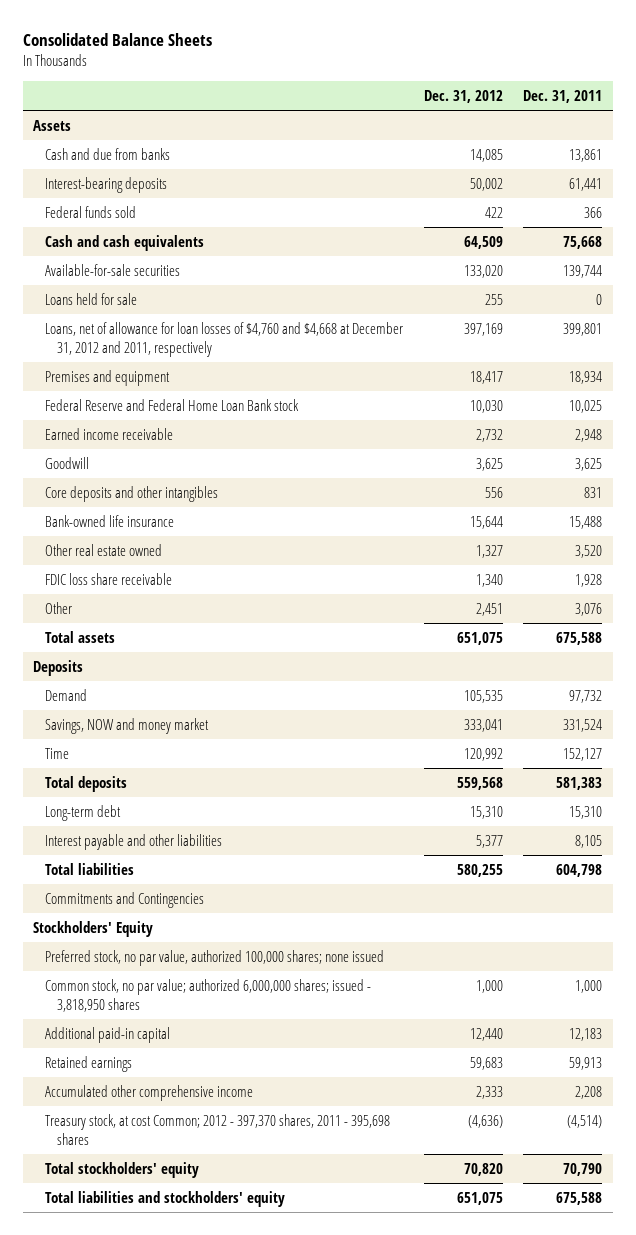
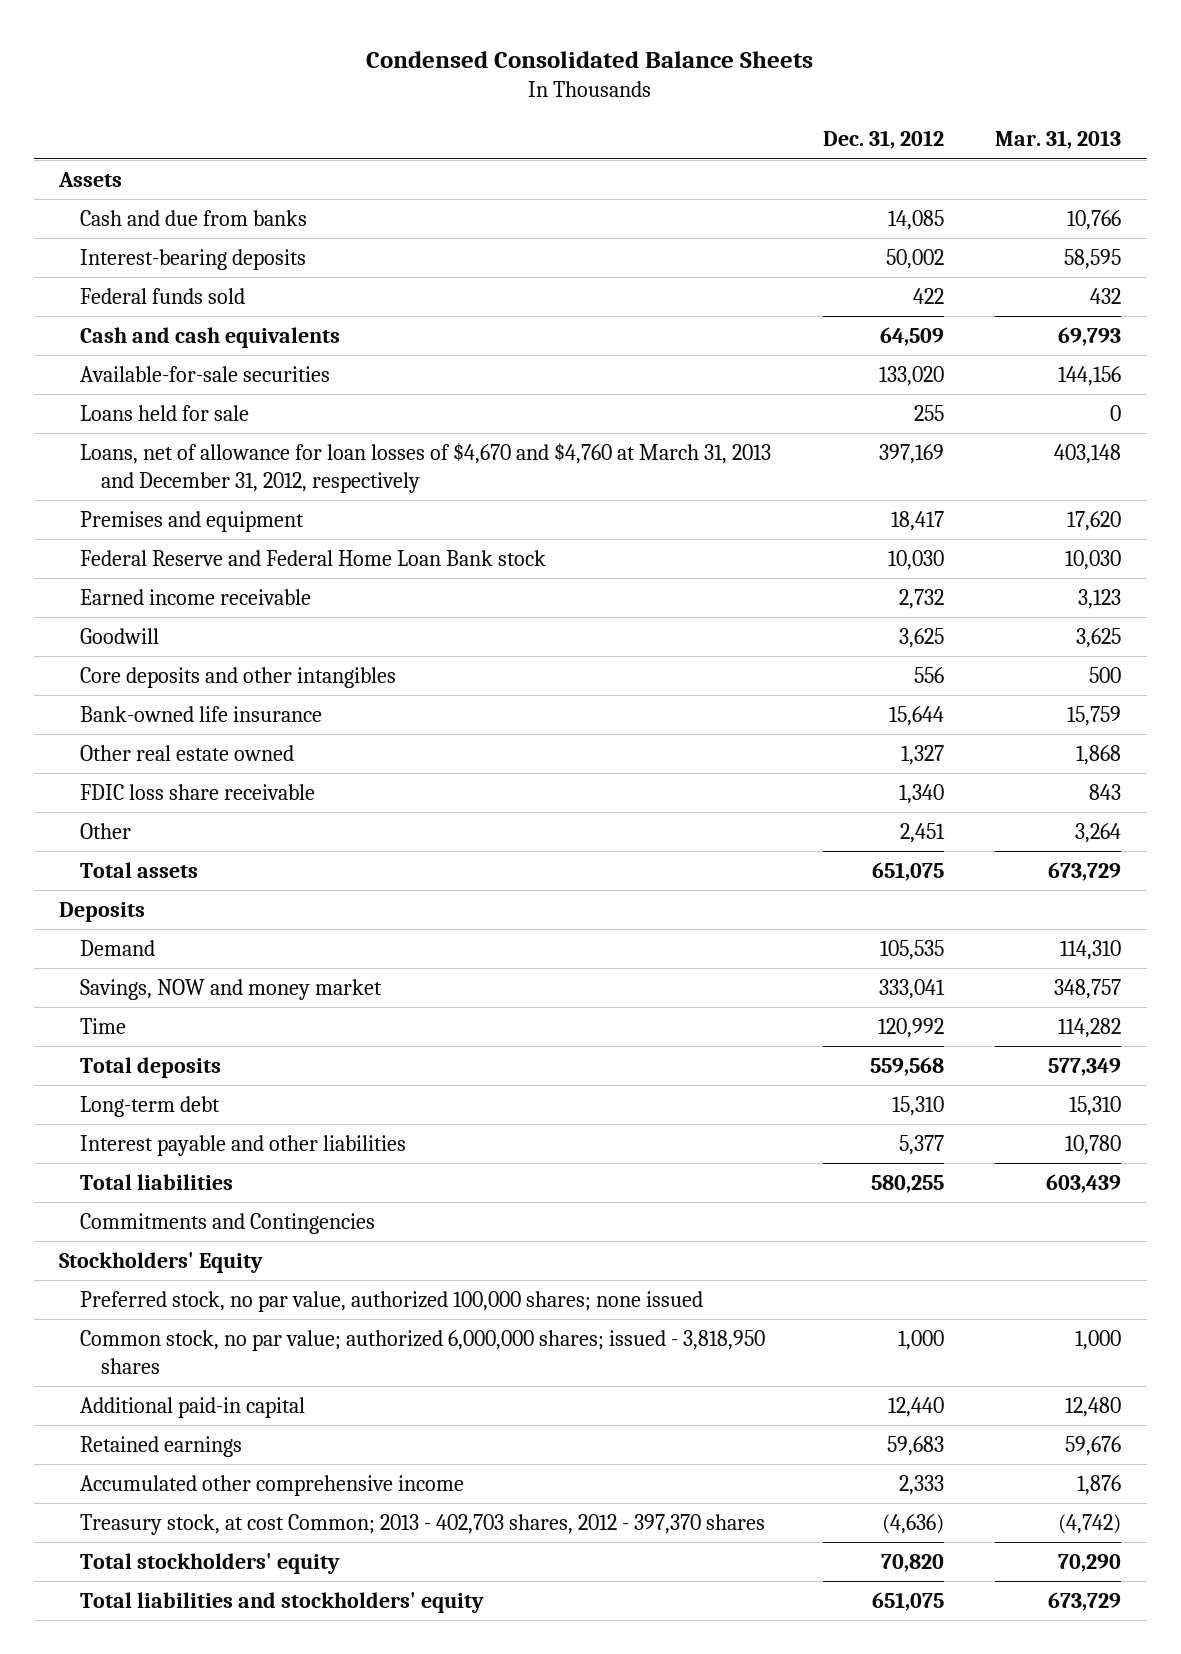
- Consolidated Balance Sheets
+ Condensed Consolidated Balance Sheets
- | Dec. 31, 2012 | Dec. 31, 2011
+ | Dec. 31, 2012 | Mar. 31, 2013
- Loans, net of allowance for loan losses of $4,760 and $4,668 at December 31, 2012 and 2011, respectively | 397,169 | 399,801
+ Loans, net of allowance for loan losses of $4,670 and $4,760 at March 31, 2013 and December 31, 2012, respectively | 397,169 | 403,148
- Treasury stock, at cost Common; 2012 - 397,370 shares, 2011 - 395,698 shares | (4,636) | (4,514)
+ Treasury stock, at cost Common; 2013 - 402,703 shares, 2012 - 397,370 shares | (4,636) | (4,742)

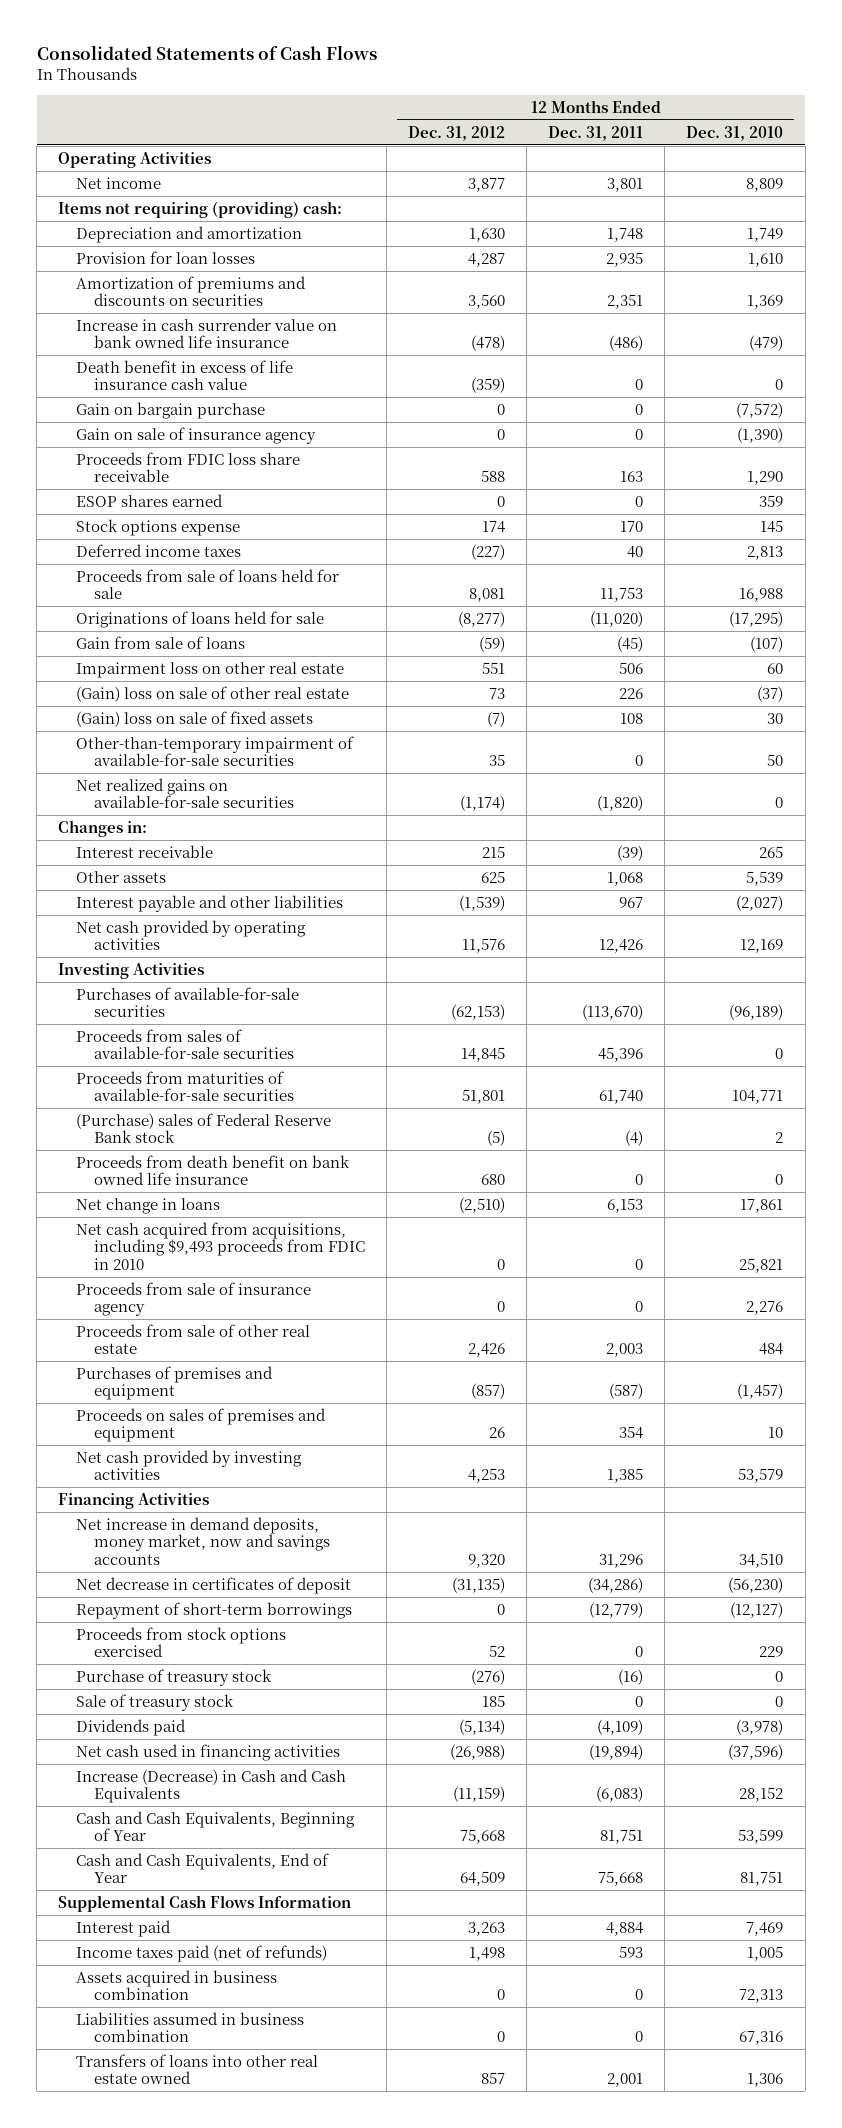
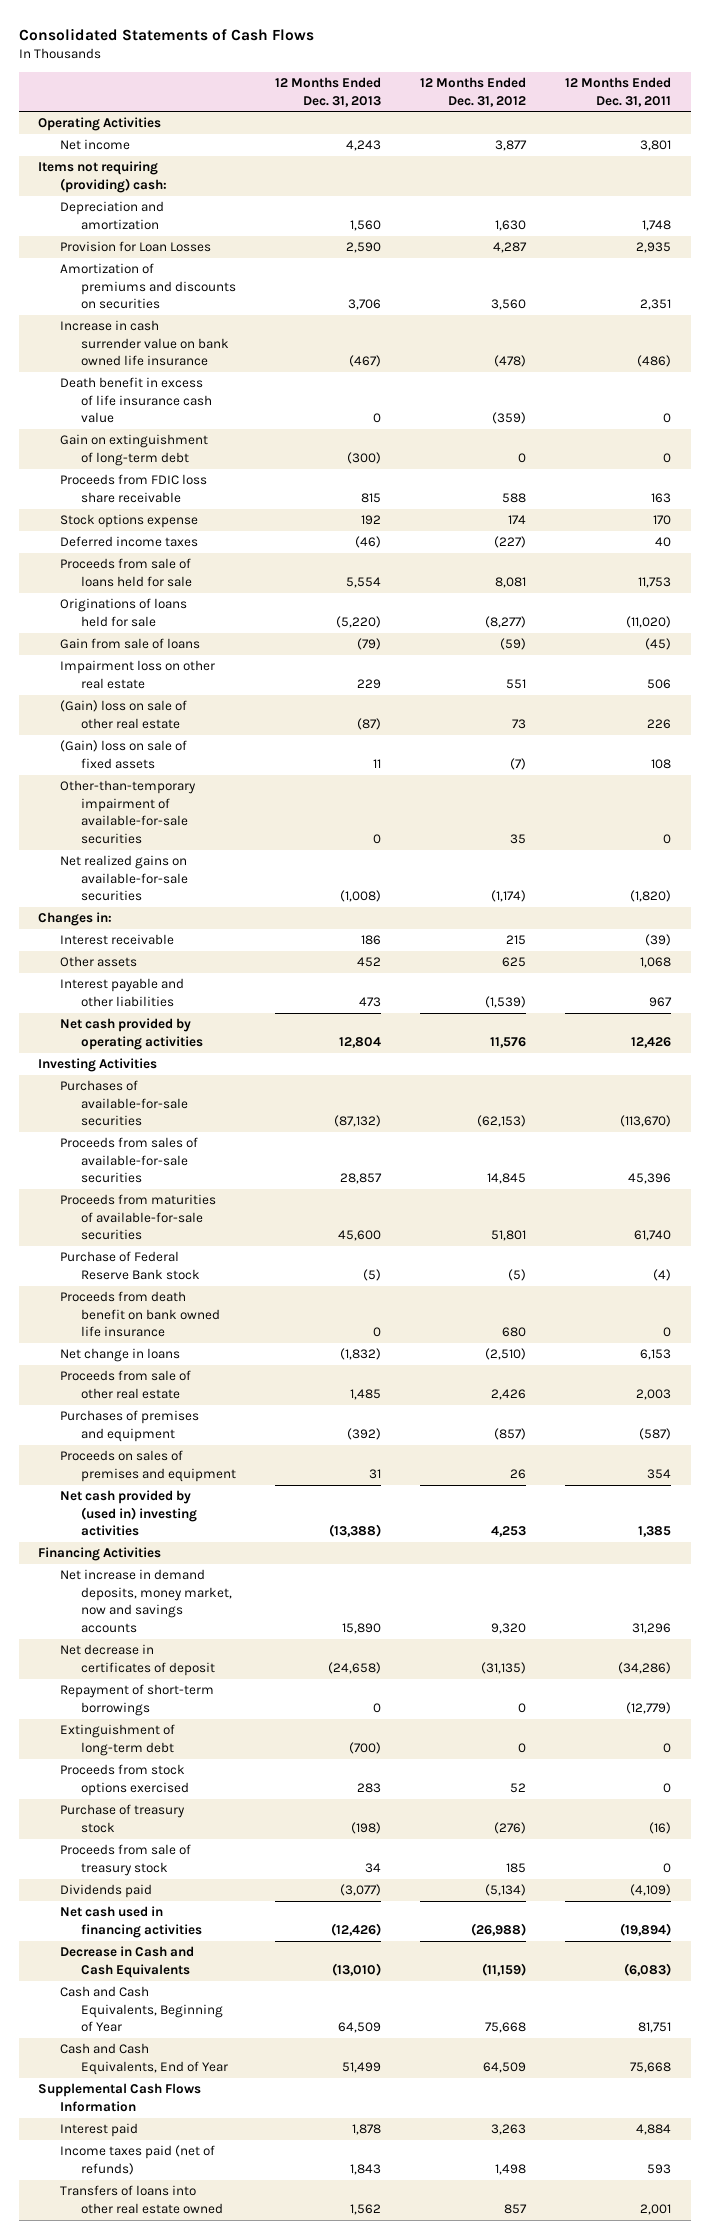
- | 12 Months Ended Dec. 31, 2012 | 12 Months Ended Dec. 31, 2011 | 12 Months Ended Dec. 31, 2010
+ | 12 Months Ended Dec. 31, 2013 | 12 Months Ended Dec. 31, 2012 | 12 Months Ended Dec. 31, 2011
- Provision for loan losses | 4,287 | 2,935 | 1,610
+ Provision for Loan Losses | 2,590 | 4,287 | 2,935
- Gain on bargain purchase | 0 | 0 | (7,572)
- Gain on sale of insurance agency | 0 | 0 | (1,390)
+ Gain on extinguishment of long-term debt | (300) | 0 | 0
- ESOP shares earned | 0 | 0 | 359
- (Purchase) sales of Federal Reserve Bank stock | (5) | (4) | 2
+ Purchase of Federal Reserve Bank stock | (5) | (5) | (4)
- Net cash acquired from acquisitions, including $9,493 proceeds from FDIC in 2010 | 0 | 0 | 25,821
- Proceeds from sale of insurance agency | 0 | 0 | 2,276
- Net cash provided by investing activities | 4,253 | 1,385 | 53,579
+ Net cash provided by (used in) investing activities | (13,388) | 4,253 | 1,385
+ Extinguishment of long-term debt | (700) | 0 | 0
- Sale of treasury stock | 185 | 0 | 0
+ Proceeds from sale of treasury stock | 34 | 185 | 0
- Increase (Decrease) in Cash and Cash Equivalents | (11,159) | (6,083) | 28,152
+ Decrease in Cash and Cash Equivalents | (13,010) | (11,159) | (6,083)
- Assets acquired in business combination | 0 | 0 | 72,313
- Liabilities assumed in business combination | 0 | 0 | 67,316

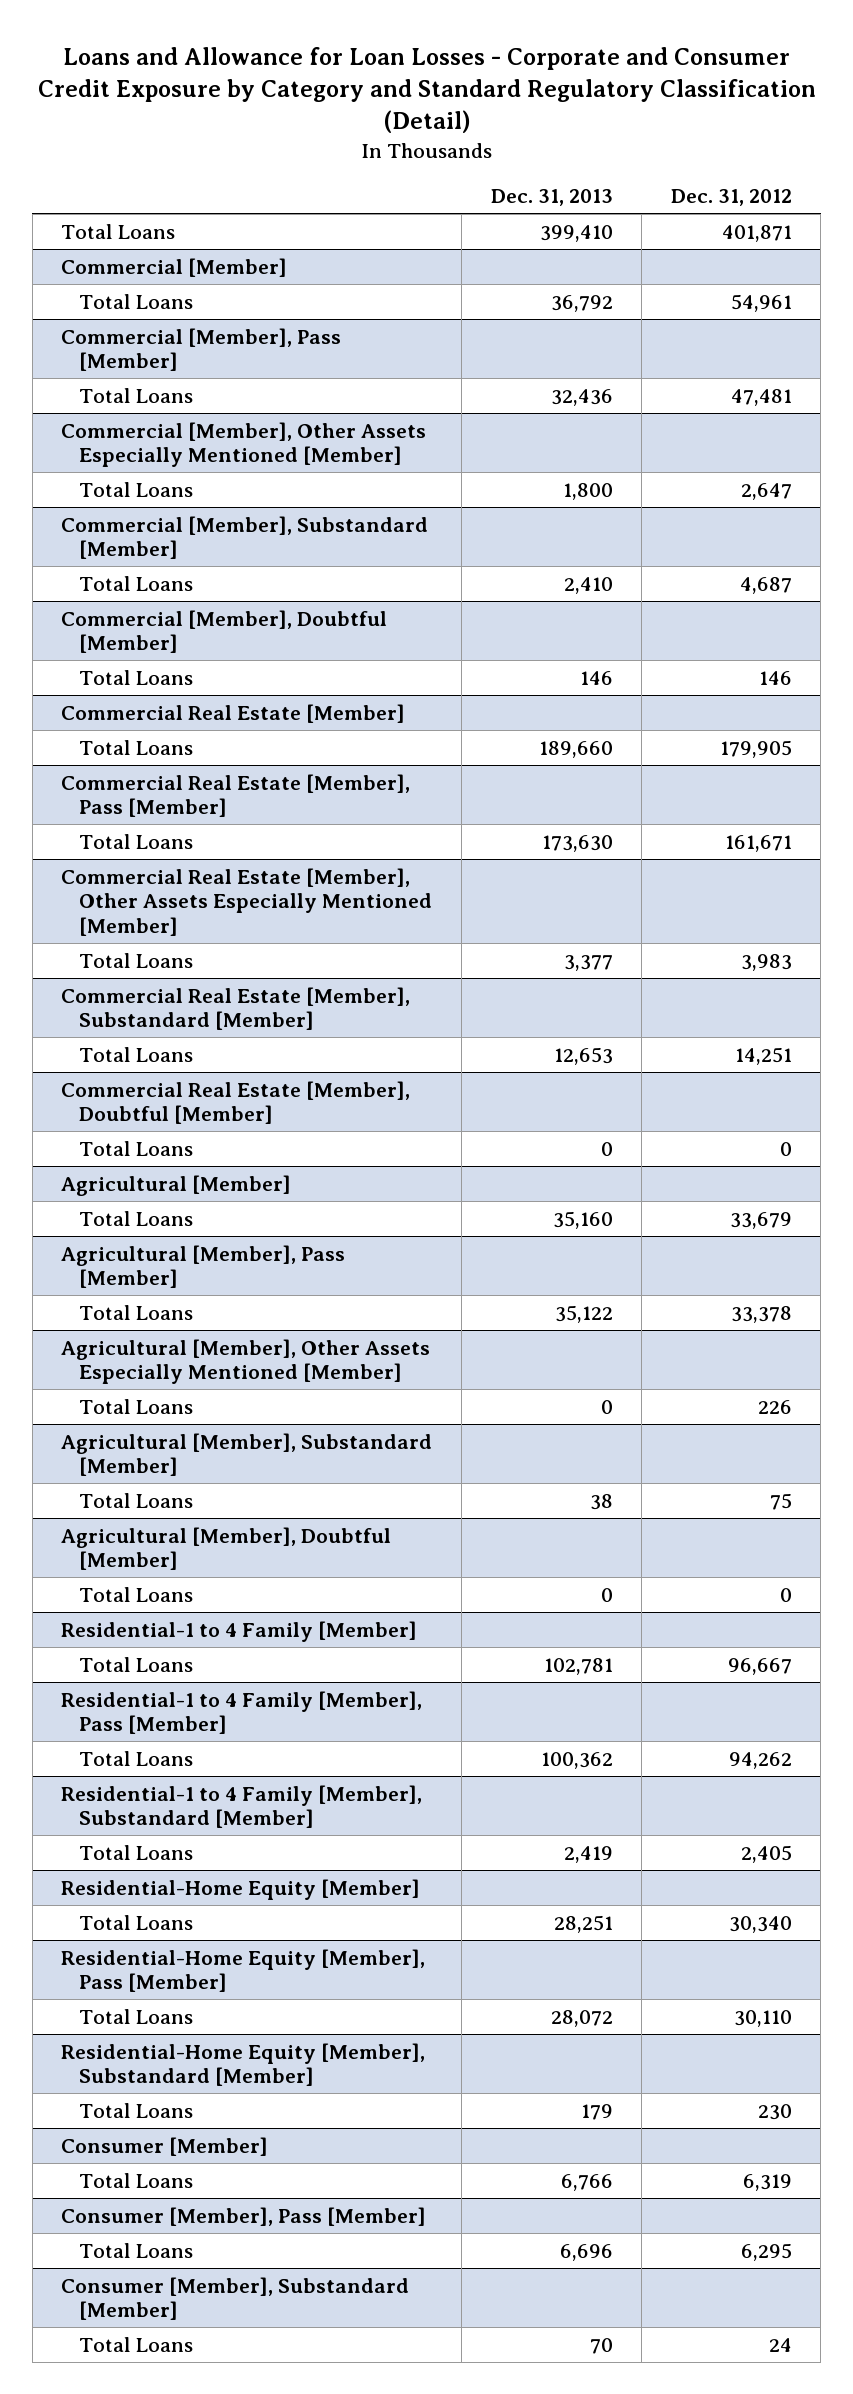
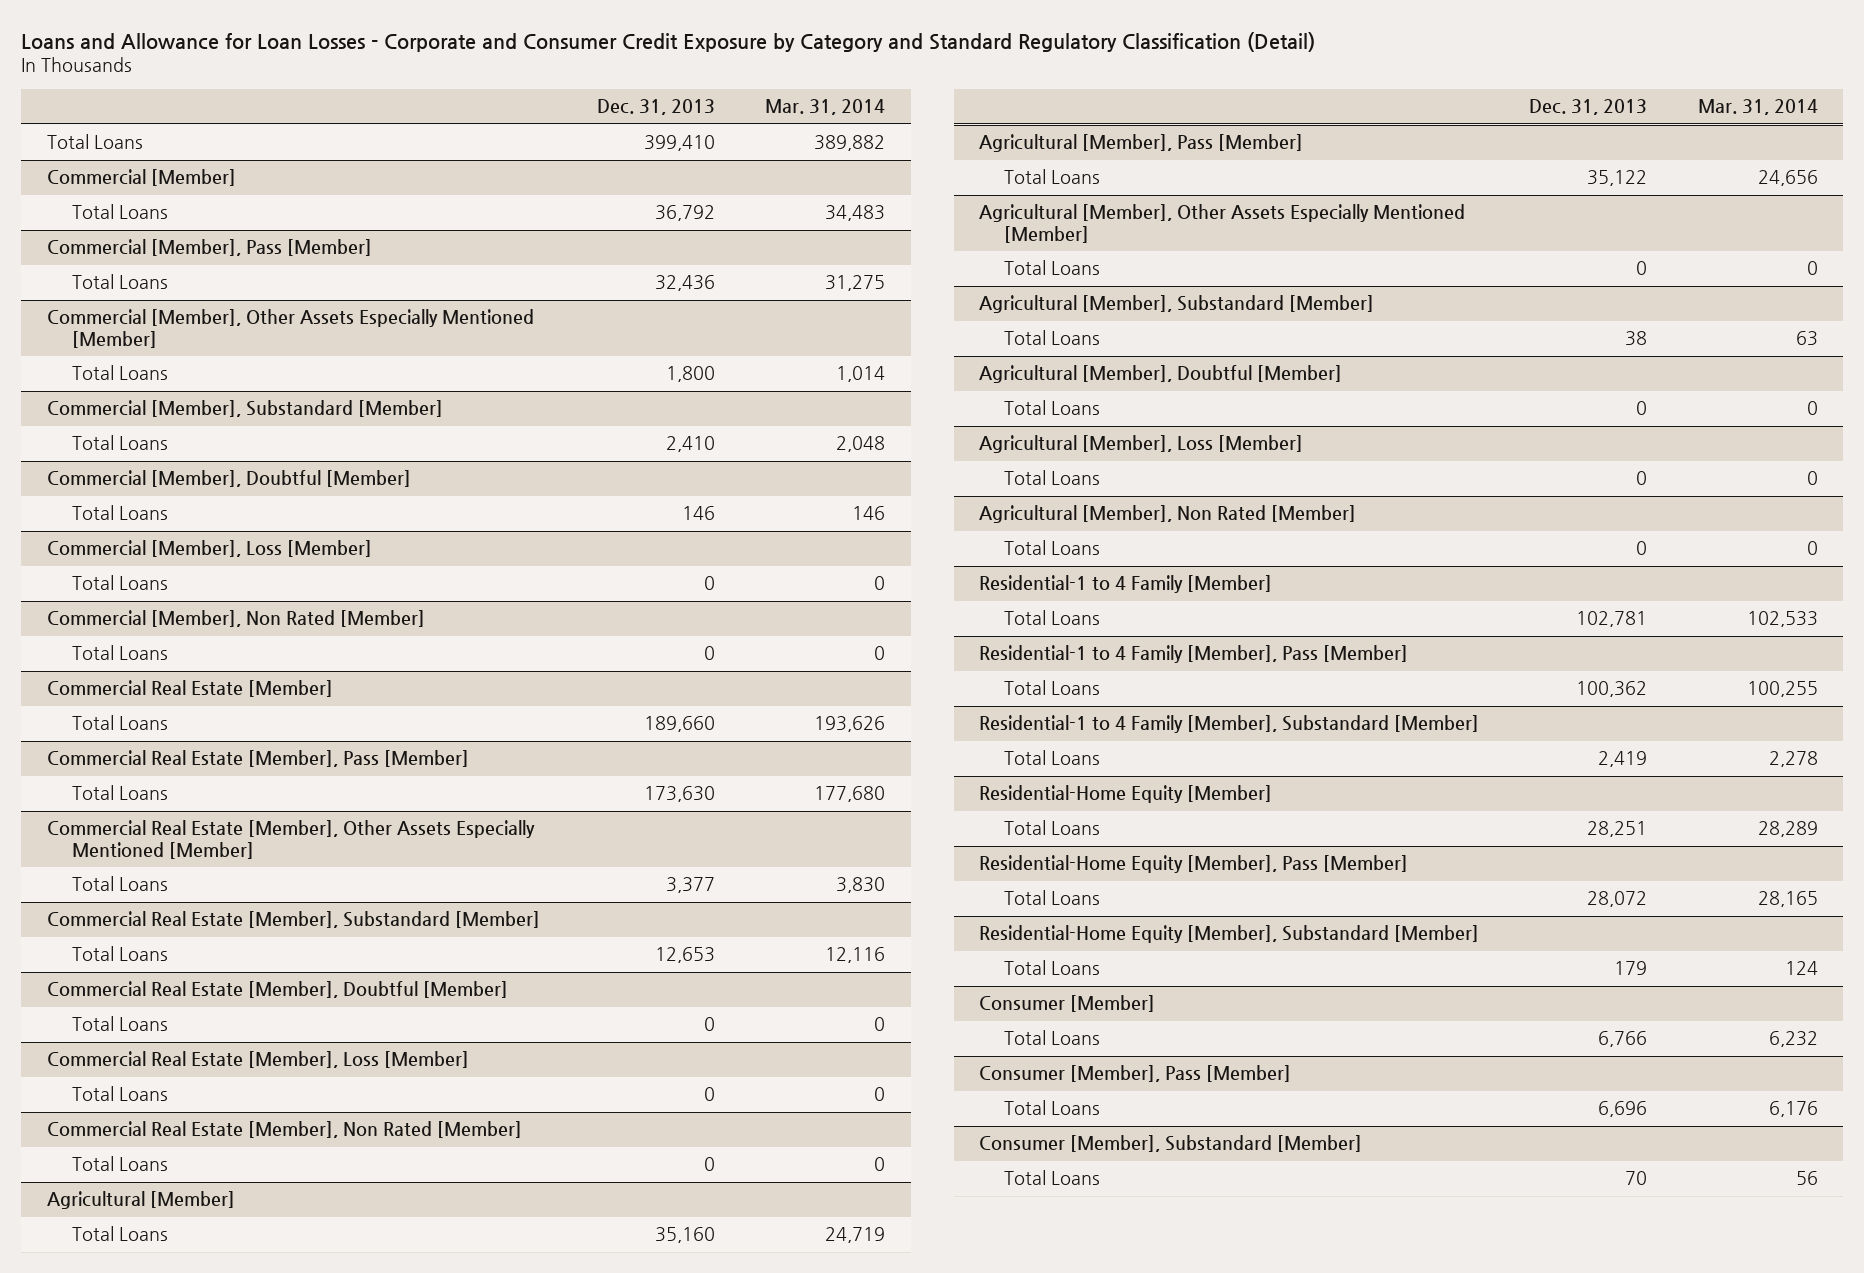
- | Dec. 31, 2013 | Dec. 31, 2012
+ | Dec. 31, 2013 | Mar. 31, 2014
+ Commercial [Member], Loss [Member]
+ Total Loans | 0 | 0
+ Commercial [Member], Non Rated [Member]
+ Total Loans | 0 | 0
+ Commercial Real Estate [Member], Loss [Member]
+ Total Loans | 0 | 0
+ Commercial Real Estate [Member], Non Rated [Member]
+ Total Loans | 0 | 0
+ Agricultural [Member], Loss [Member]
+ Total Loans | 0 | 0
+ Agricultural [Member], Non Rated [Member]
+ Total Loans | 0 | 0

